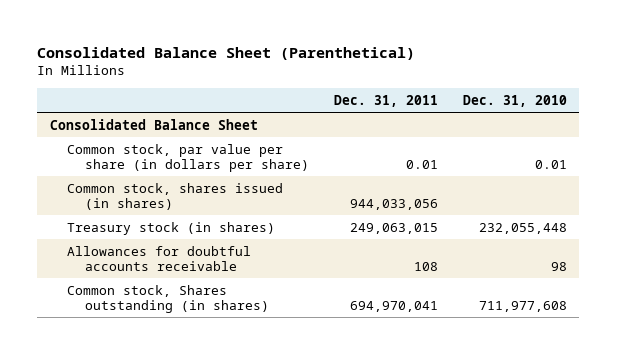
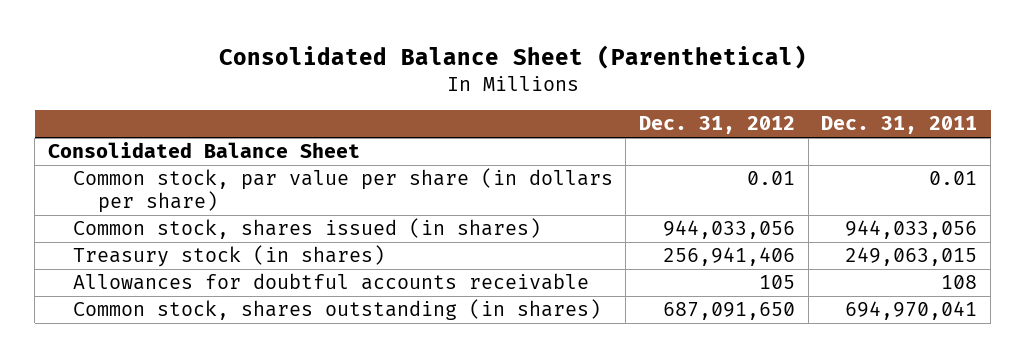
- | Dec. 31, 2011 | Dec. 31, 2010
+ | Dec. 31, 2012 | Dec. 31, 2011
- Common stock, Shares outstanding (in shares) | 694,970,041 | 711,977,608
+ Common stock, shares outstanding (in shares) | 687,091,650 | 694,970,041

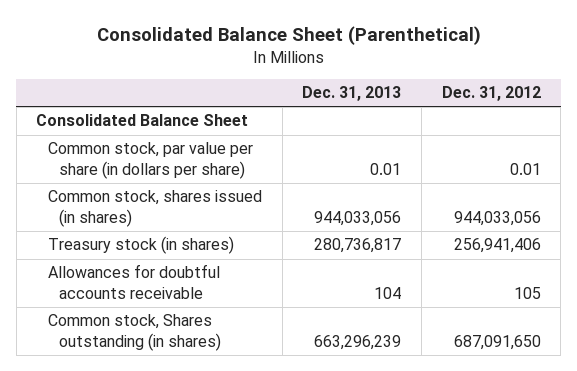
- | Dec. 31, 2012 | Dec. 31, 2011
+ | Dec. 31, 2013 | Dec. 31, 2012
- Common stock, shares outstanding (in shares) | 687,091,650 | 694,970,041
+ Common stock, Shares outstanding (in shares) | 663,296,239 | 687,091,650

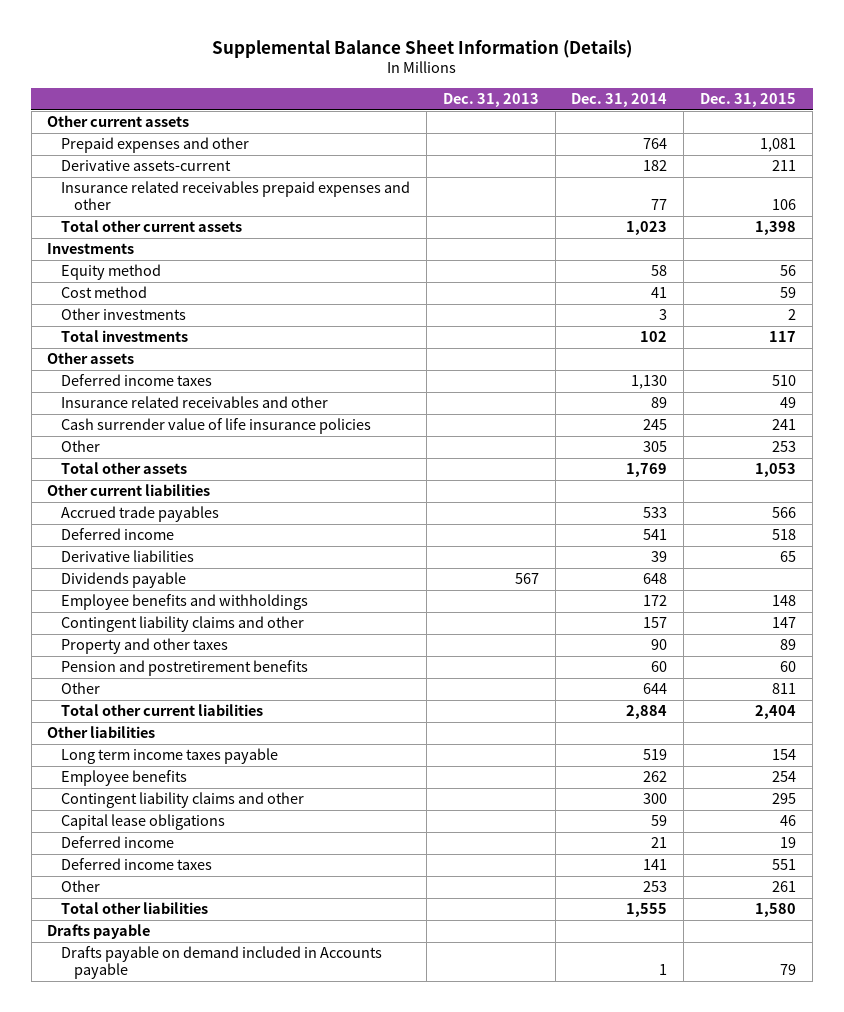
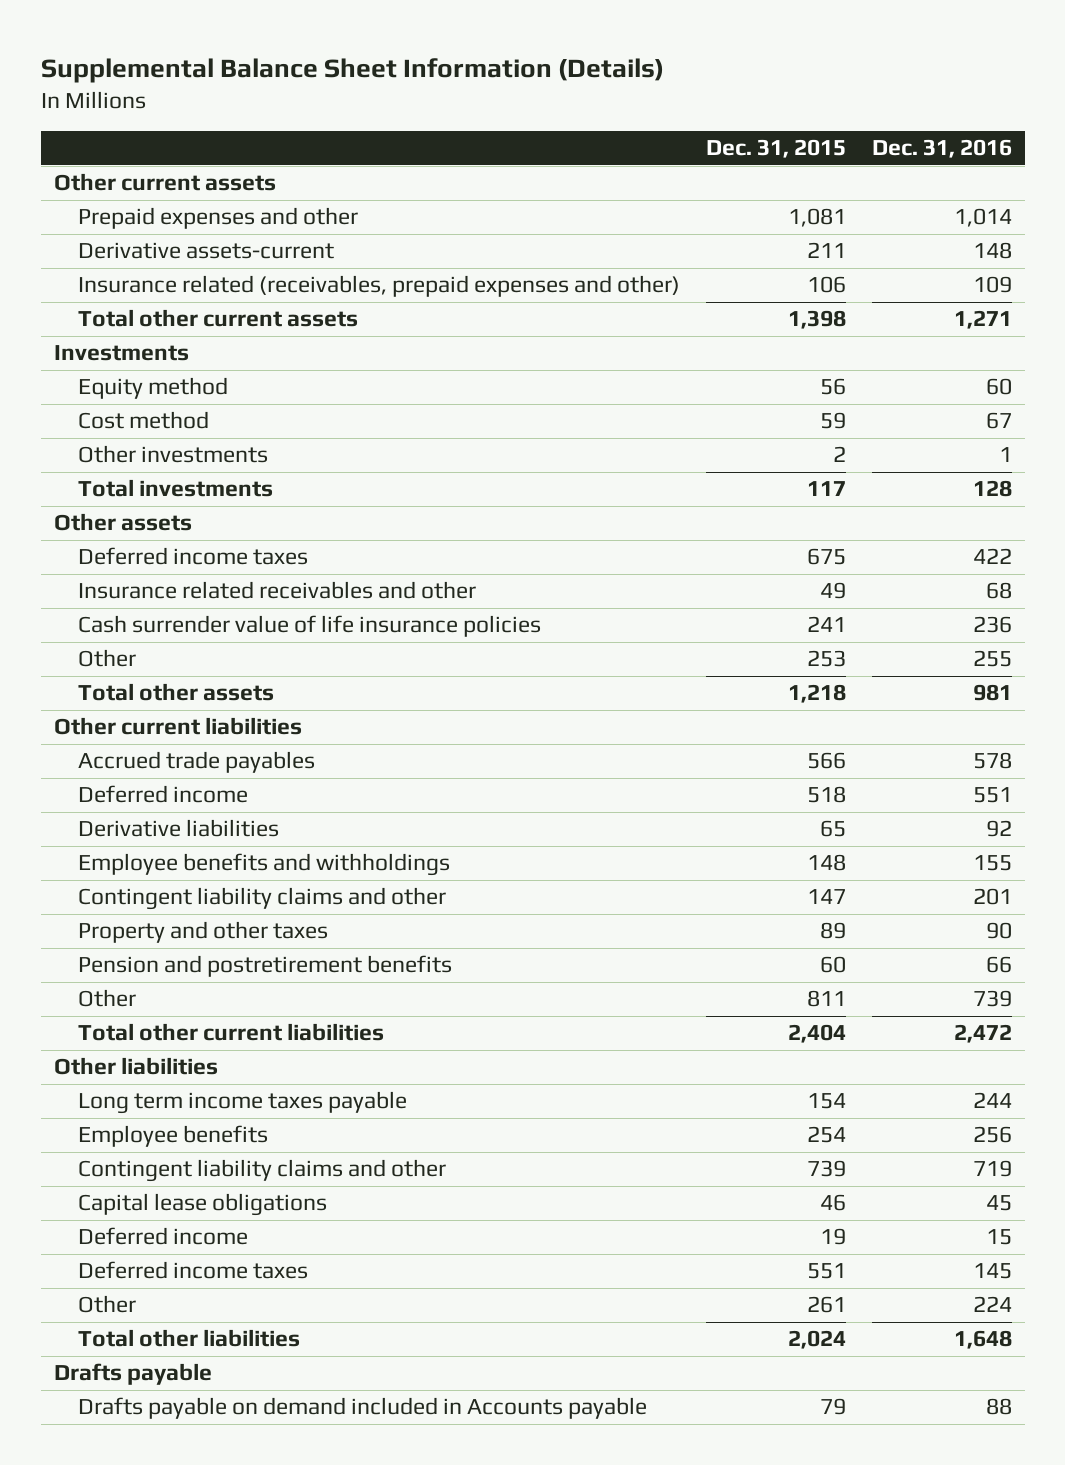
- | Dec. 31, 2013 | Dec. 31, 2014 | Dec. 31, 2015
+ | Dec. 31, 2015 | Dec. 31, 2016
- Insurance related receivables prepaid expenses and other | | 77 | 106
+ Insurance related (receivables, prepaid expenses and other) | 106 | 109
- Deferred income taxes | | 1,130 | 510
+ Deferred income taxes | 675 | 422
- Total other assets | | 1,769 | 1,053
+ Total other assets | 1,218 | 981
- Dividends payable | 567 | 648 |
- Contingent liability claims and other | | 300 | 295
+ Contingent liability claims and other | 739 | 719
- Total other liabilities | | 1,555 | 1,580
+ Total other liabilities | 2,024 | 1,648

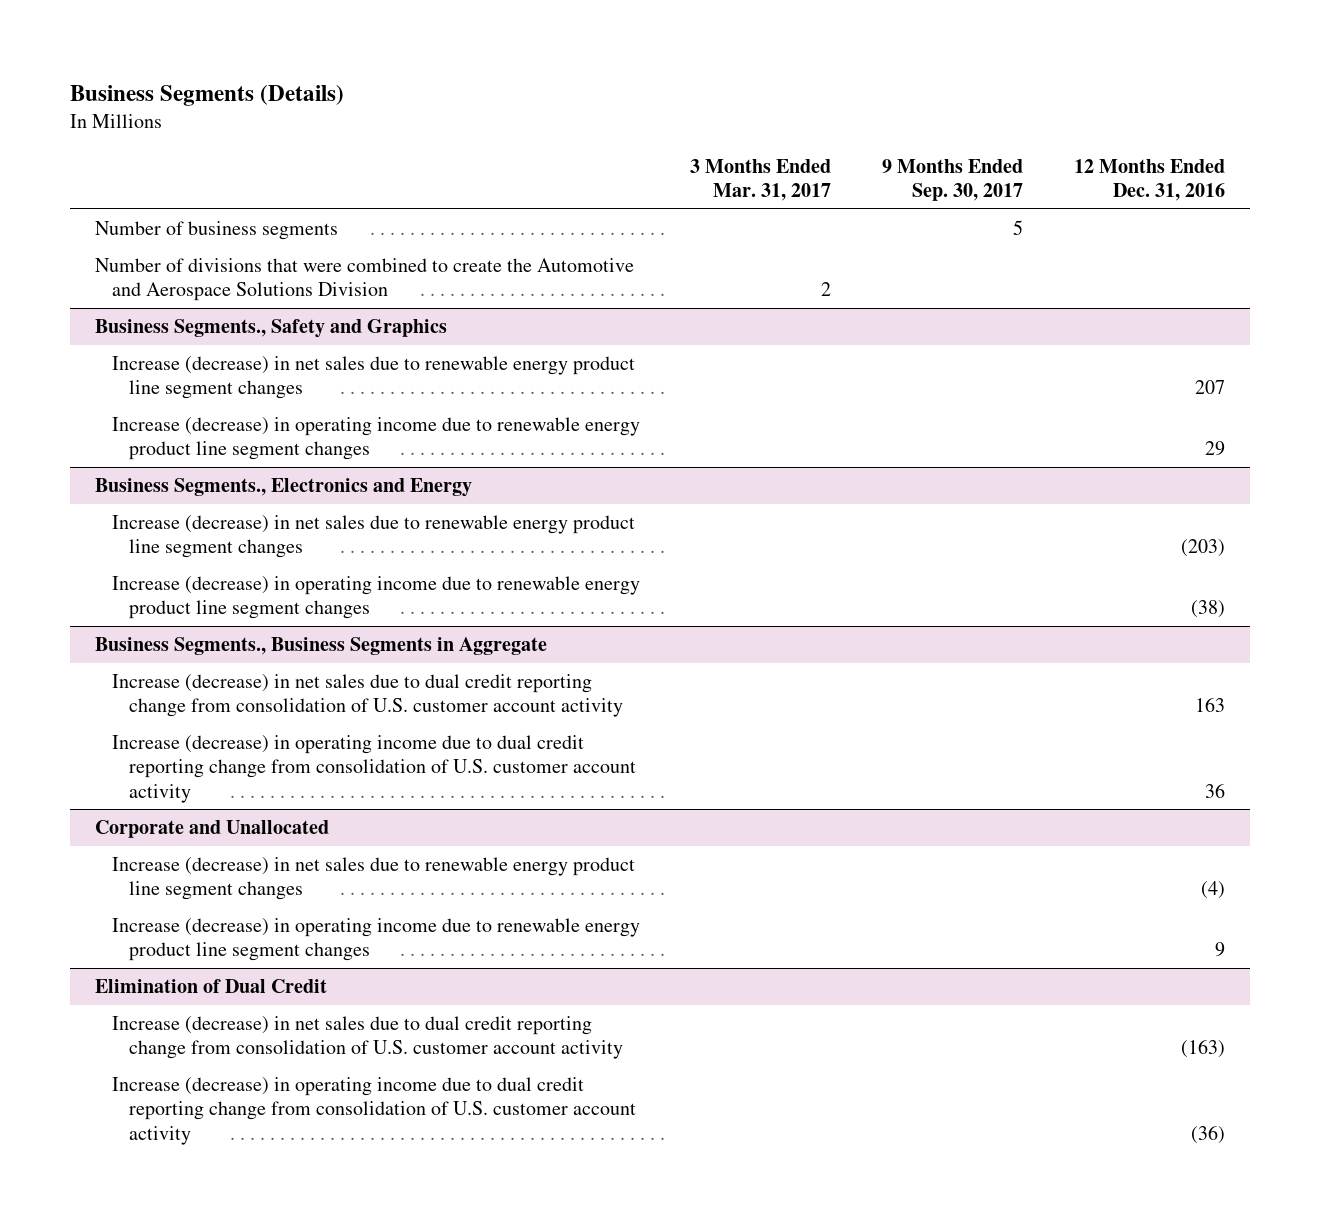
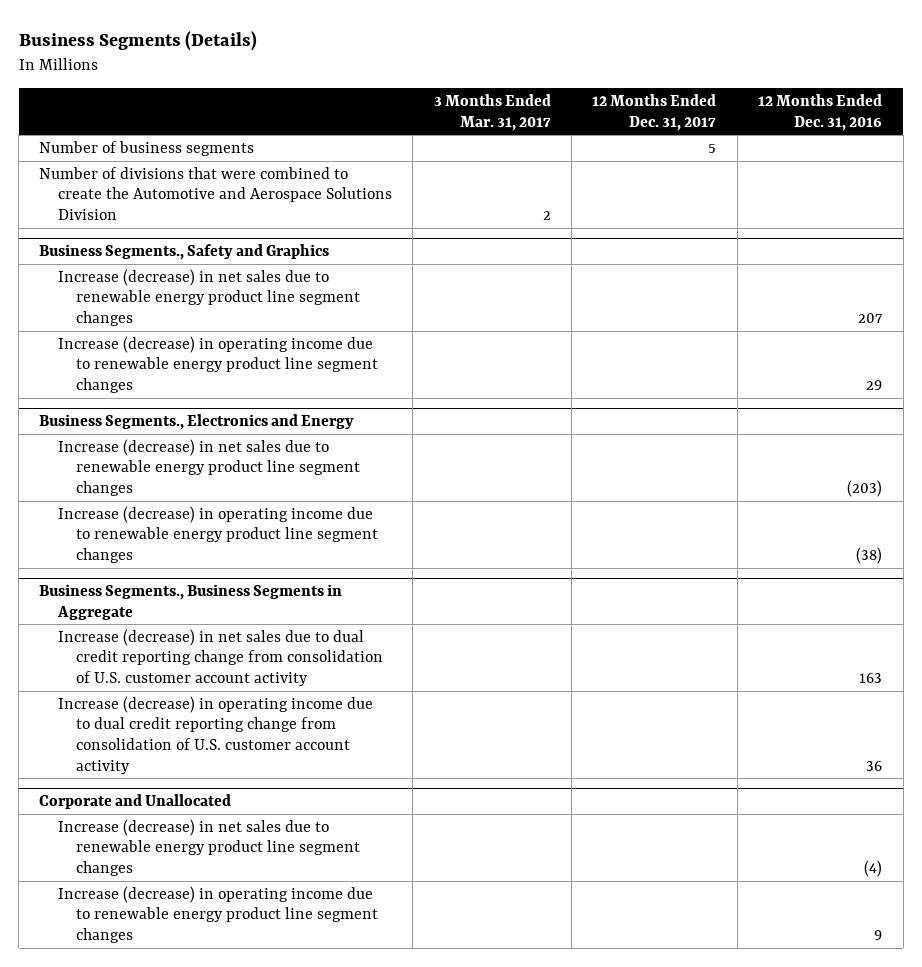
- | 3 Months Ended Mar. 31, 2017 | 9 Months Ended Sep. 30, 2017 | 12 Months Ended Dec. 31, 2016
+ | 3 Months Ended Mar. 31, 2017 | 12 Months Ended Dec. 31, 2017 | 12 Months Ended Dec. 31, 2016
- Elimination of Dual Credit
- Increase (decrease) in net sales due to dual credit reporting change from consolidation of U.S. customer account activity | | | (163)
- Increase (decrease) in operating income due to dual credit reporting change from consolidation of U.S. customer account activity | | | (36)

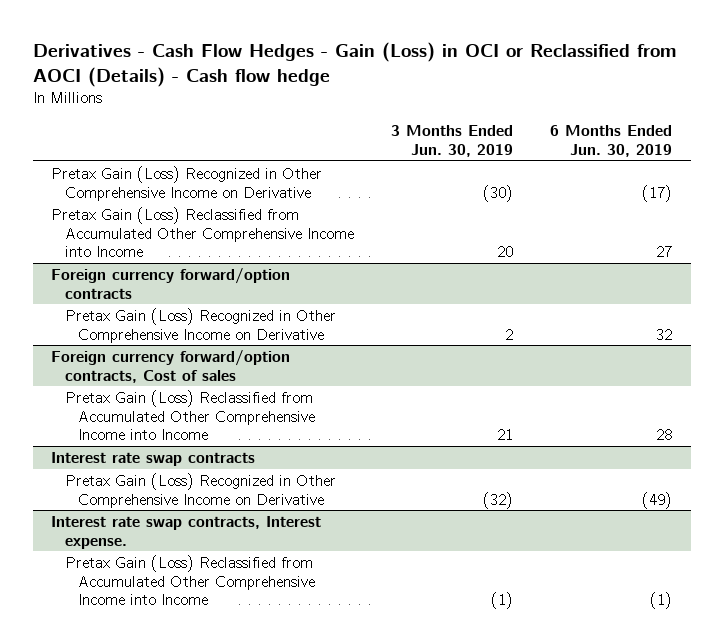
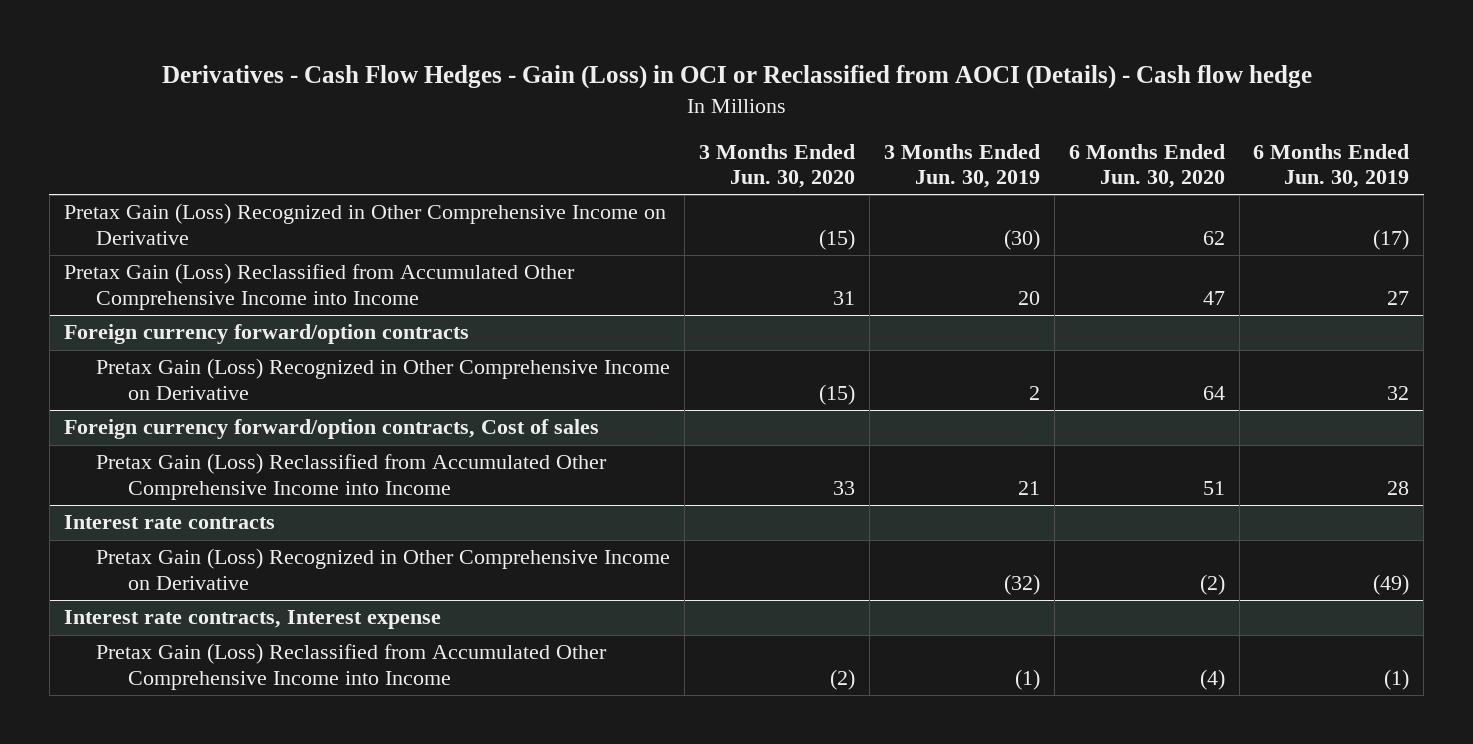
- | 3 Months Ended Jun. 30, 2019 | 6 Months Ended Jun. 30, 2019
+ | 3 Months Ended Jun. 30, 2020 | 3 Months Ended Jun. 30, 2019 | 6 Months Ended Jun. 30, 2020 | 6 Months Ended Jun. 30, 2019
- Interest rate swap contracts
+ Interest rate contracts
- Interest rate swap contracts, Interest expense.
+ Interest rate contracts, Interest expense

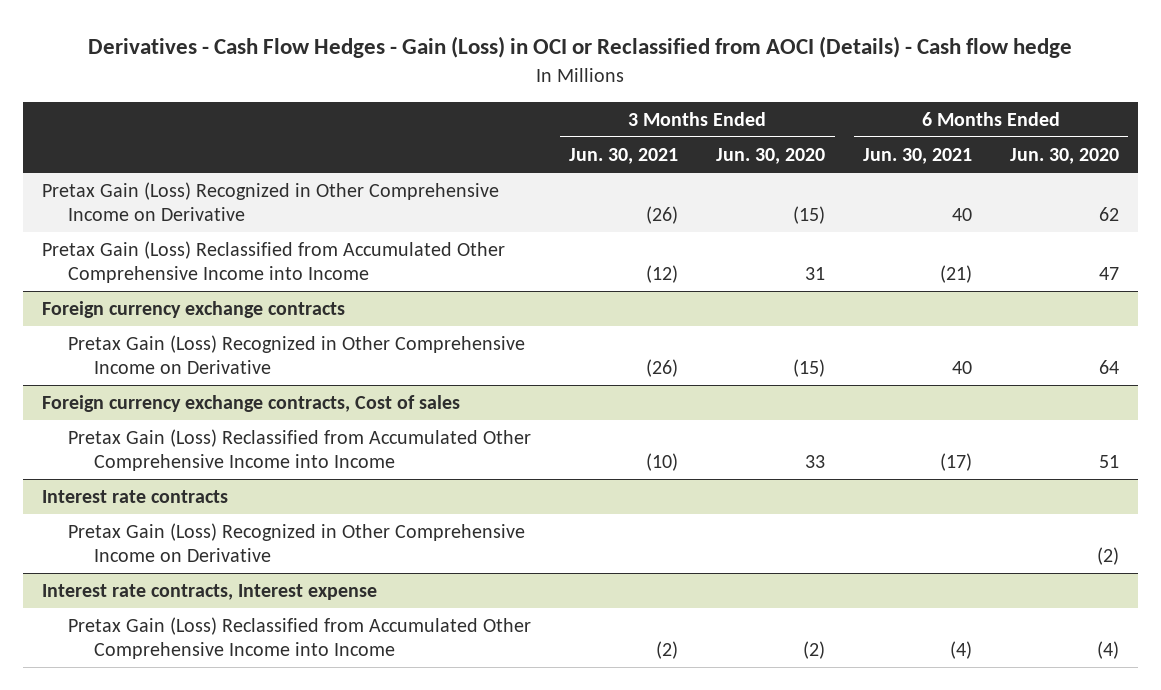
- | 3 Months Ended Jun. 30, 2020 | 3 Months Ended Jun. 30, 2019 | 6 Months Ended Jun. 30, 2020 | 6 Months Ended Jun. 30, 2019
+ | 3 Months Ended Jun. 30, 2021 | 3 Months Ended Jun. 30, 2020 | 6 Months Ended Jun. 30, 2021 | 6 Months Ended Jun. 30, 2020
- Foreign currency forward/option contracts
+ Foreign currency exchange contracts
- Foreign currency forward/option contracts, Cost of sales
+ Foreign currency exchange contracts, Cost of sales

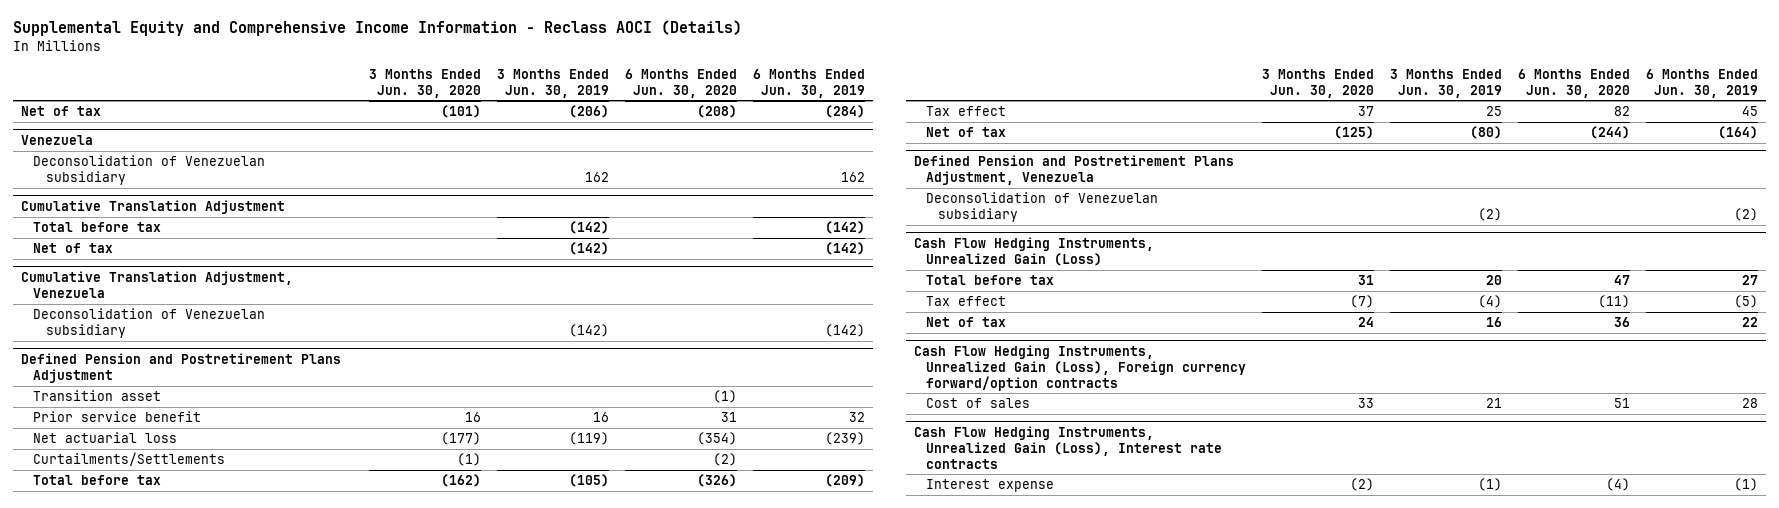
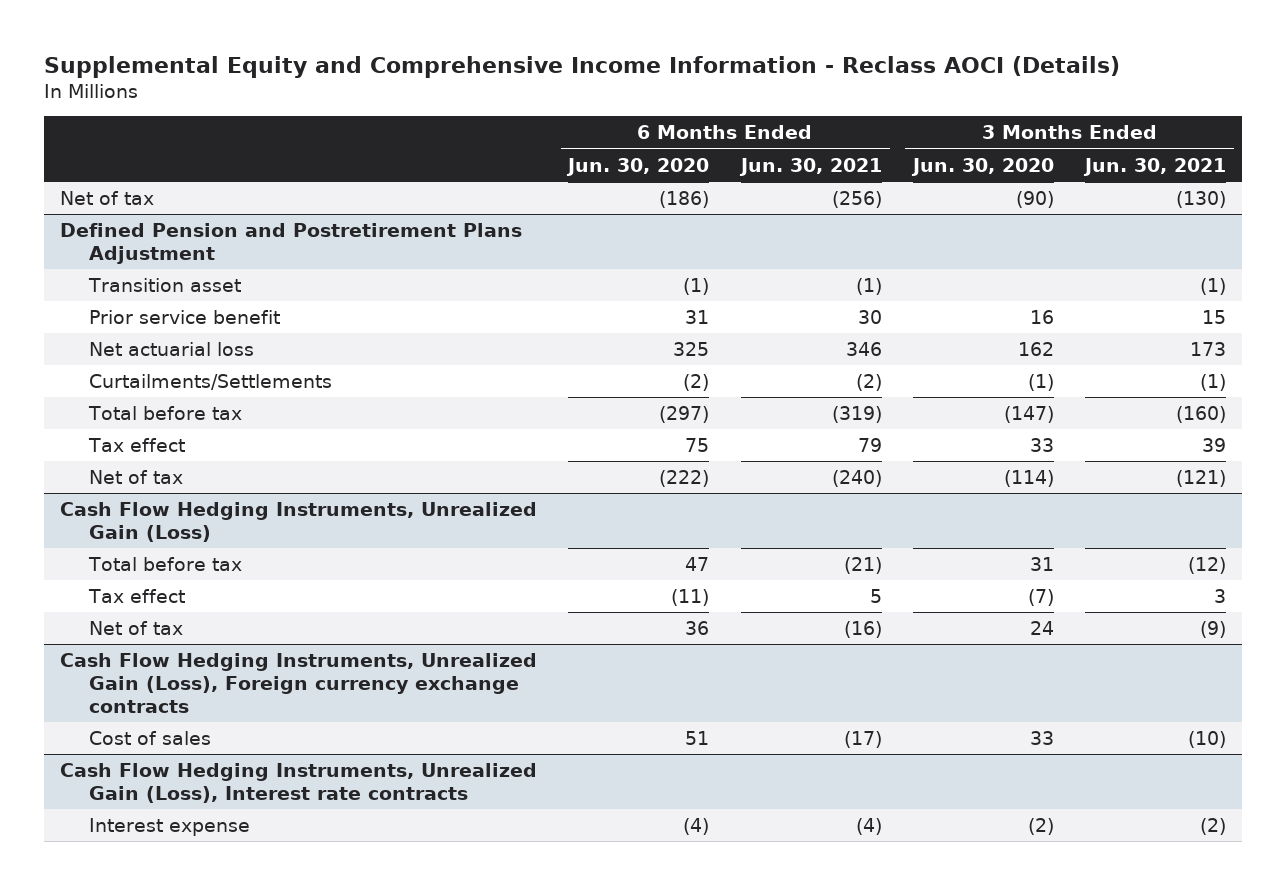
- | 3 Months Ended Jun. 30, 2020 | 3 Months Ended Jun. 30, 2019 | 6 Months Ended Jun. 30, 2020 | 6 Months Ended Jun. 30, 2019
+ | 6 Months Ended Jun. 30, 2020 | 6 Months Ended Jun. 30, 2021 | 3 Months Ended Jun. 30, 2020 | 3 Months Ended Jun. 30, 2021
- Net of tax | (101) | (206) | (208) | (284)
- Venezuela
- Deconsolidation of Venezuelan subsidiary | | 162 | | 162
- Cumulative Translation Adjustment
- Total before tax | | (142) | | (142)
- Net of tax | | (142) | | (142)
- Cumulative Translation Adjustment, Venezuela
- Deconsolidation of Venezuelan subsidiary | | (142) | | (142)
+ Net of tax | (186) | (256) | (90) | (130)
@ Defined Pension and Postretirement Plans Adjustment
- Net actuarial loss | (177) | (119) | (354) | (239)
+ Net actuarial loss | 325 | 346 | 162 | 173
- Total before tax | (162) | (105) | (326) | (209)
- Tax effect | 37 | 25 | 82 | 45
- Net of tax | (125) | (80) | (244) | (164)
- Defined Pension and Postretirement Plans Adjustment, Venezuela
- Deconsolidation of Venezuelan subsidiary | | (2) | | (2)
@ Defined Pension and Postretirement Plans Adjustment
+ Total before tax | (297) | (319) | (147) | (160)
+ Tax effect | 75 | 79 | 33 | 39
+ Net of tax | (222) | (240) | (114) | (121)
- Cash Flow Hedging Instruments, Unrealized Gain (Loss), Foreign currency forward/option contracts
+ Cash Flow Hedging Instruments, Unrealized Gain (Loss), Foreign currency exchange contracts

